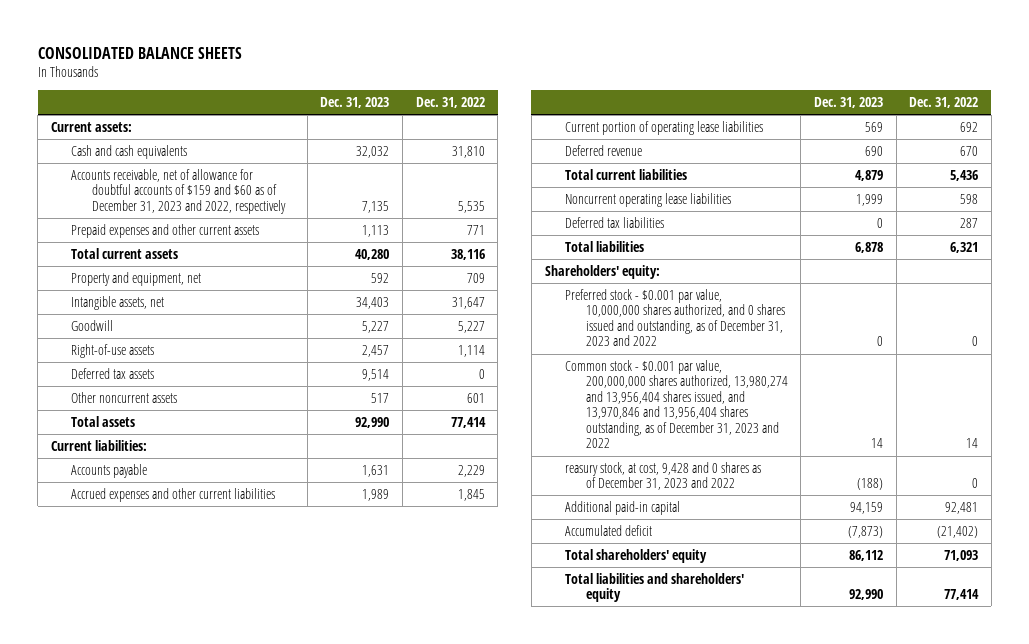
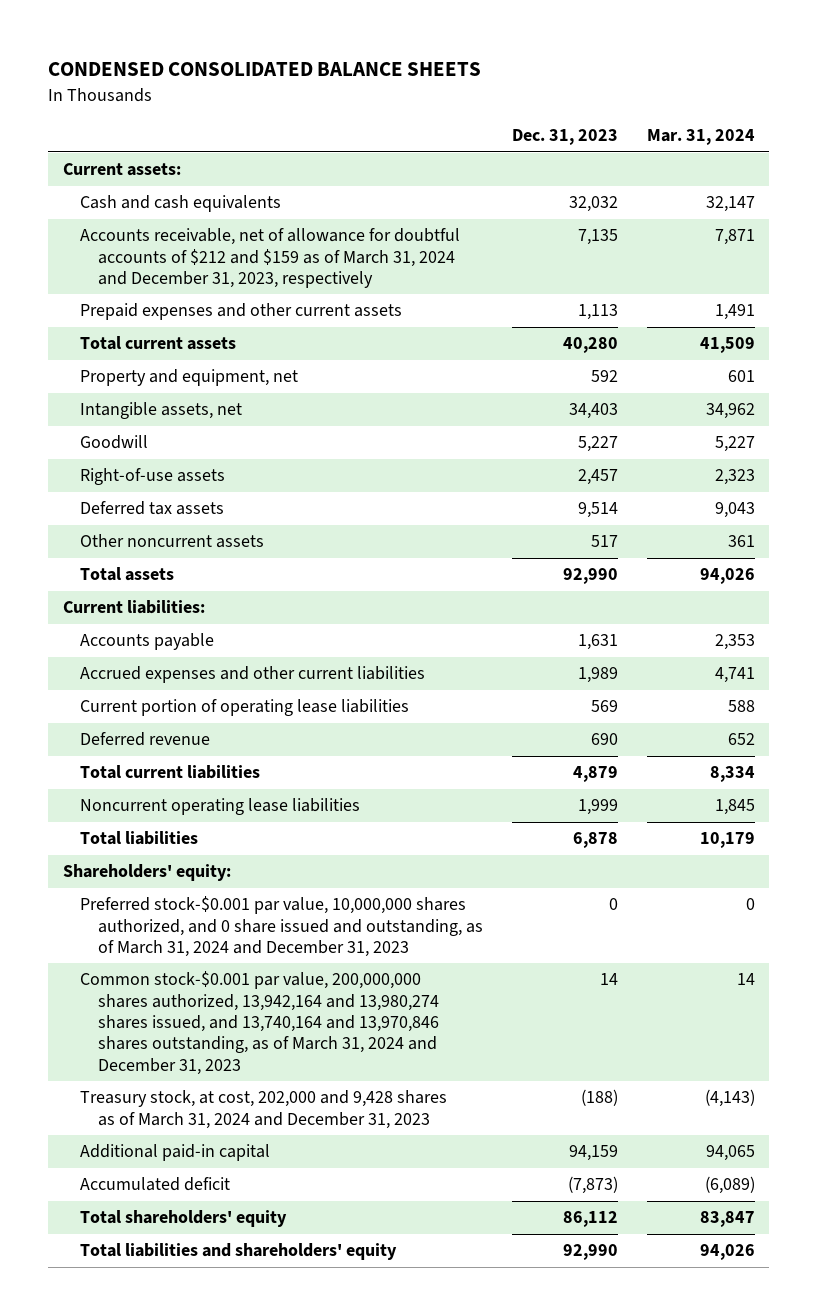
- CONSOLIDATED BALANCE SHEETS
+ CONDENSED CONSOLIDATED BALANCE SHEETS
- | Dec. 31, 2023 | Dec. 31, 2022
+ | Dec. 31, 2023 | Mar. 31, 2024
- Accounts receivable, net of allowance for doubtful accounts of $159 and $60 as of December 31, 2023 and 2022, respectively | 7,135 | 5,535
+ Accounts receivable, net of allowance for doubtful accounts of $212 and $159 as of March 31, 2024 and December 31, 2023, respectively | 7,135 | 7,871
- Deferred tax liabilities | 0 | 287
- Preferred stock - $0.001 par value, 10,000,000 shares authorized, and 0 shares issued and outstanding, as of December 31, 2023 and 2022 | 0 | 0
- Common stock - $0.001 par value, 200,000,000 shares authorized, 13,980,274 and 13,956,404 shares issued, and 13,970,846 and 13,956,404 shares outstanding, as of December 31, 2023 and 2022 | 14 | 14
- reasury stock, at cost, 9,428 and 0 shares as of December 31, 2023 and 2022 | (188) | 0
+ Preferred stock-$0.001 par value, 10,000,000 shares authorized, and 0 share issued and outstanding, as of March 31, 2024 and December 31, 2023 | 0 | 0
+ Common stock-$0.001 par value, 200,000,000 shares authorized, 13,942,164 and 13,980,274 shares issued, and 13,740,164 and 13,970,846 shares outstanding, as of March 31, 2024 and December 31, 2023 | 14 | 14
+ Treasury stock, at cost, 202,000 and 9,428 shares as of March 31, 2024 and December 31, 2023 | (188) | (4,143)

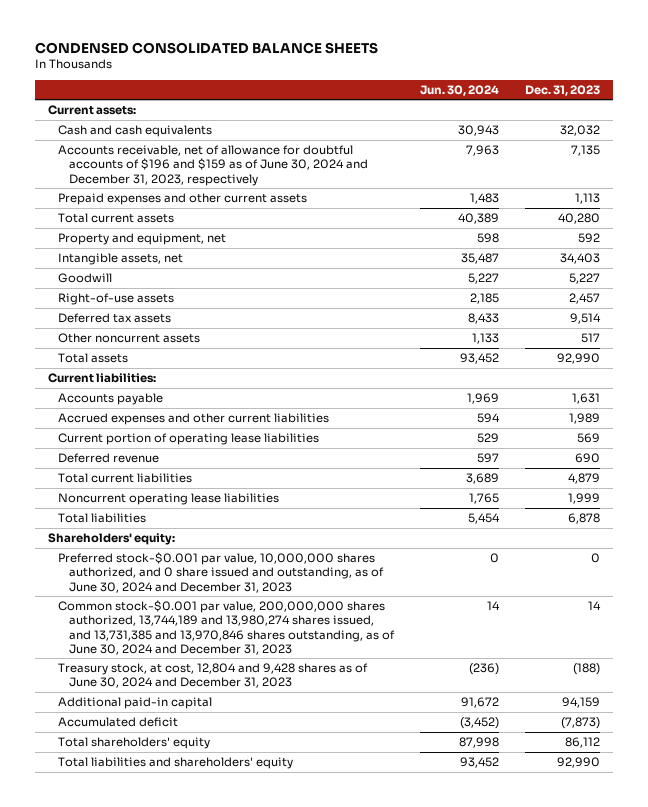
- | Dec. 31, 2023 | Mar. 31, 2024
+ | Jun. 30, 2024 | Dec. 31, 2023
- Accounts receivable, net of allowance for doubtful accounts of $212 and $159 as of March 31, 2024 and December 31, 2023, respectively | 7,135 | 7,871
+ Accounts receivable, net of allowance for doubtful accounts of $196 and $159 as of June 30, 2024 and December 31, 2023, respectively | 7,963 | 7,135
- Preferred stock-$0.001 par value, 10,000,000 shares authorized, and 0 share issued and outstanding, as of March 31, 2024 and December 31, 2023 | 0 | 0
- Common stock-$0.001 par value, 200,000,000 shares authorized, 13,942,164 and 13,980,274 shares issued, and 13,740,164 and 13,970,846 shares outstanding, as of March 31, 2024 and December 31, 2023 | 14 | 14
- Treasury stock, at cost, 202,000 and 9,428 shares as of March 31, 2024 and December 31, 2023 | (188) | (4,143)
+ Preferred stock-$0.001 par value, 10,000,000 shares authorized, and 0 share issued and outstanding, as of June 30, 2024 and December 31, 2023 | 0 | 0
+ Common stock-$0.001 par value, 200,000,000 shares authorized, 13,744,189 and 13,980,274 shares issued, and 13,731,385 and 13,970,846 shares outstanding, as of June 30, 2024 and December 31, 2023 | 14 | 14
+ Treasury stock, at cost, 12,804 and 9,428 shares as of June 30, 2024 and December 31, 2023 | (236) | (188)

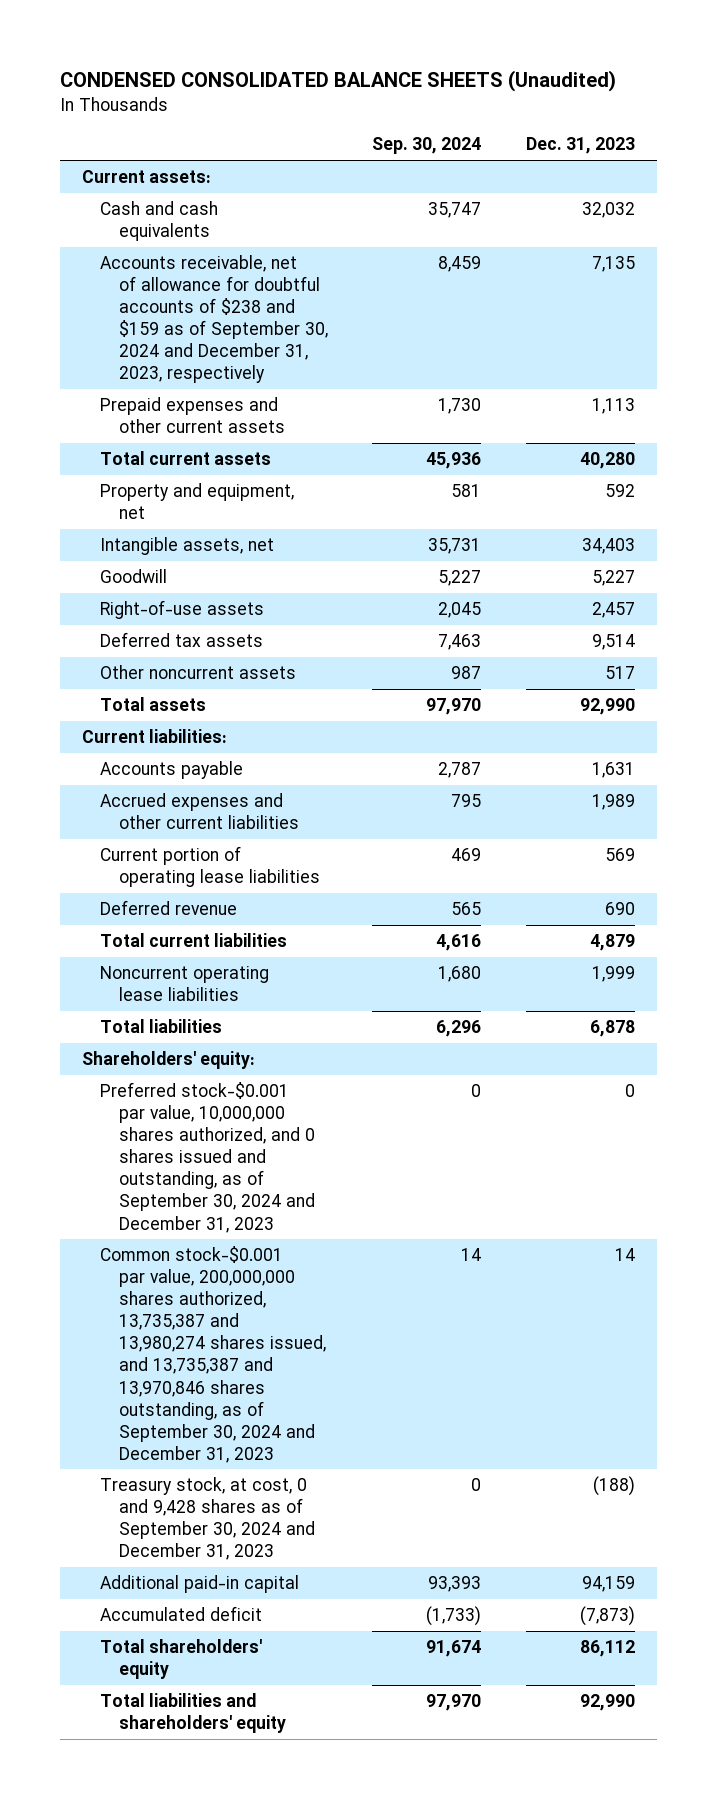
- CONDENSED CONSOLIDATED BALANCE SHEETS
+ CONDENSED CONSOLIDATED BALANCE SHEETS (Unaudited)
- | Jun. 30, 2024 | Dec. 31, 2023
+ | Sep. 30, 2024 | Dec. 31, 2023
- Accounts receivable, net of allowance for doubtful accounts of $196 and $159 as of June 30, 2024 and December 31, 2023, respectively | 7,963 | 7,135
+ Accounts receivable, net of allowance for doubtful accounts of $238 and $159 as of September 30, 2024 and December 31, 2023, respectively | 8,459 | 7,135
- Preferred stock-$0.001 par value, 10,000,000 shares authorized, and 0 share issued and outstanding, as of June 30, 2024 and December 31, 2023 | 0 | 0
- Common stock-$0.001 par value, 200,000,000 shares authorized, 13,744,189 and 13,980,274 shares issued, and 13,731,385 and 13,970,846 shares outstanding, as of June 30, 2024 and December 31, 2023 | 14 | 14
- Treasury stock, at cost, 12,804 and 9,428 shares as of June 30, 2024 and December 31, 2023 | (236) | (188)
+ Preferred stock-$0.001 par value, 10,000,000 shares authorized, and 0 shares issued and outstanding, as of September 30, 2024 and December 31, 2023 | 0 | 0
+ Common stock-$0.001 par value, 200,000,000 shares authorized, 13,735,387 and 13,980,274 shares issued, and 13,735,387 and 13,970,846 shares outstanding, as of September 30, 2024 and December 31, 2023 | 14 | 14
+ Treasury stock, at cost, 0 and 9,428 shares as of September 30, 2024 and December 31, 2023 | 0 | (188)

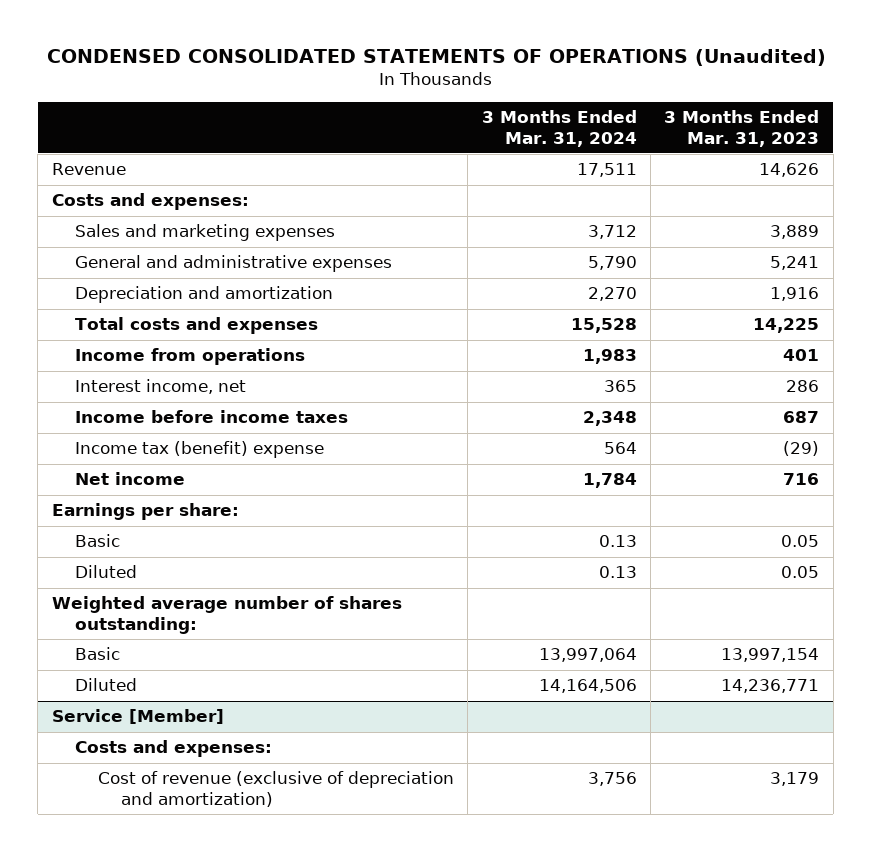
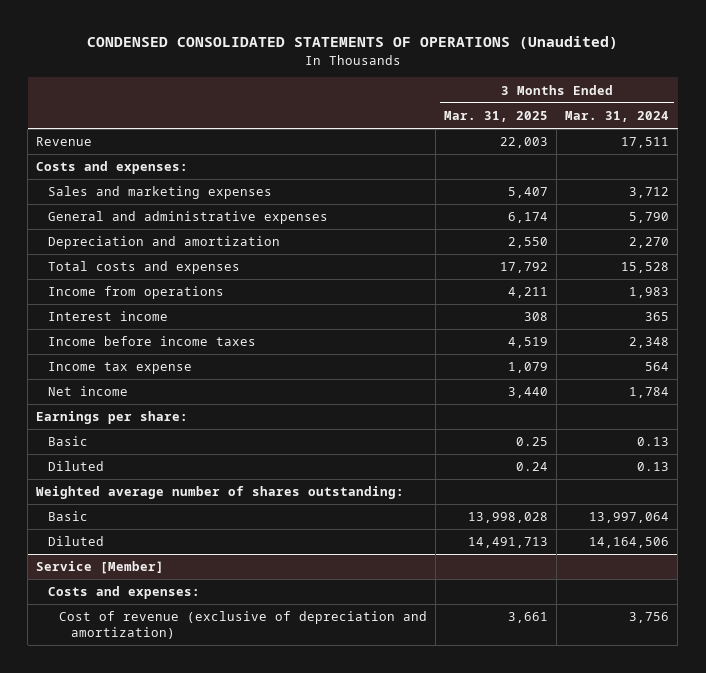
- | 3 Months Ended Mar. 31, 2024 | 3 Months Ended Mar. 31, 2023
+ | 3 Months Ended Mar. 31, 2025 | 3 Months Ended Mar. 31, 2024
- Interest income, net | 365 | 286
+ Interest income | 308 | 365
- Income tax (benefit) expense | 564 | (29)
+ Income tax expense | 1,079 | 564

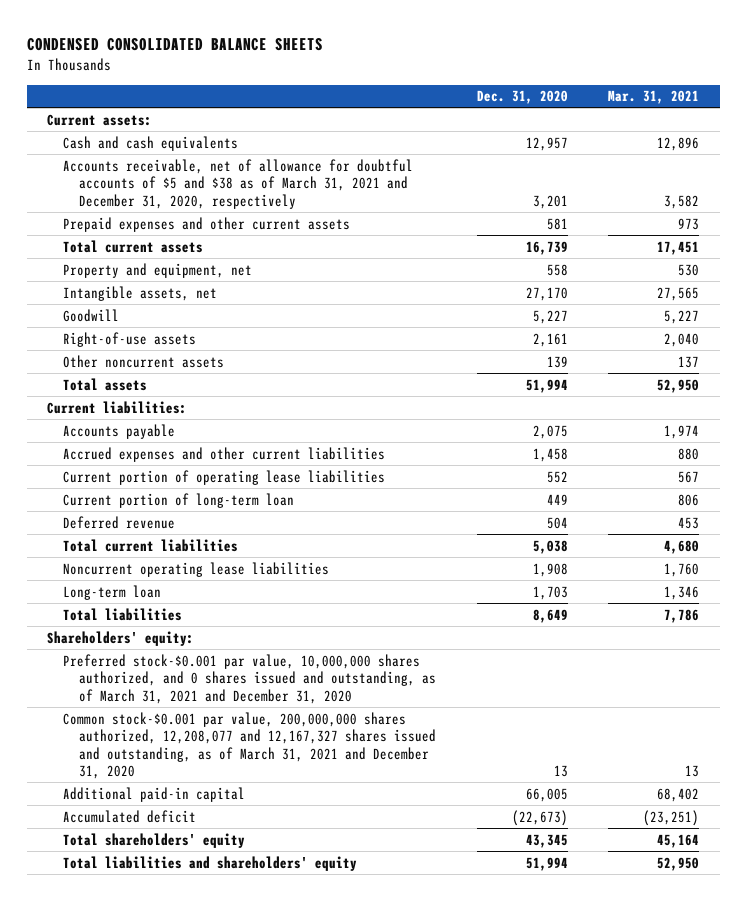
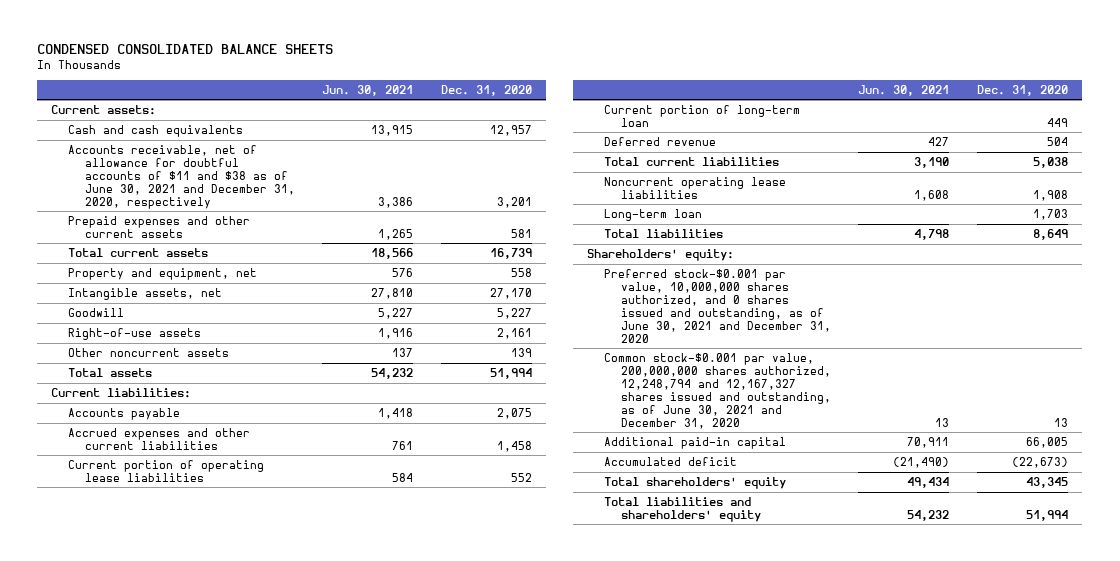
- | Dec. 31, 2020 | Mar. 31, 2021
+ | Jun. 30, 2021 | Dec. 31, 2020
- Accounts receivable, net of allowance for doubtful accounts of $5 and $38 as of March 31, 2021 and December 31, 2020, respectively | 3,201 | 3,582
+ Accounts receivable, net of allowance for doubtful accounts of $11 and $38 as of June 30, 2021 and December 31, 2020, respectively | 3,386 | 3,201
- Preferred stock-$0.001 par value, 10,000,000 shares authorized, and 0 shares issued and outstanding, as of March 31, 2021 and December 31, 2020
- Common stock-$0.001 par value, 200,000,000 shares authorized, 12,208,077 and 12,167,327 shares issued and outstanding, as of March 31, 2021 and December 31, 2020 | 13 | 13
+ Preferred stock-$0.001 par value, 10,000,000 shares authorized, and 0 shares issued and outstanding, as of June 30, 2021 and December 31, 2020
+ Common stock-$0.001 par value, 200,000,000 shares authorized, 12,248,794 and 12,167,327 shares issued and outstanding, as of June 30, 2021 and December 31, 2020 | 13 | 13

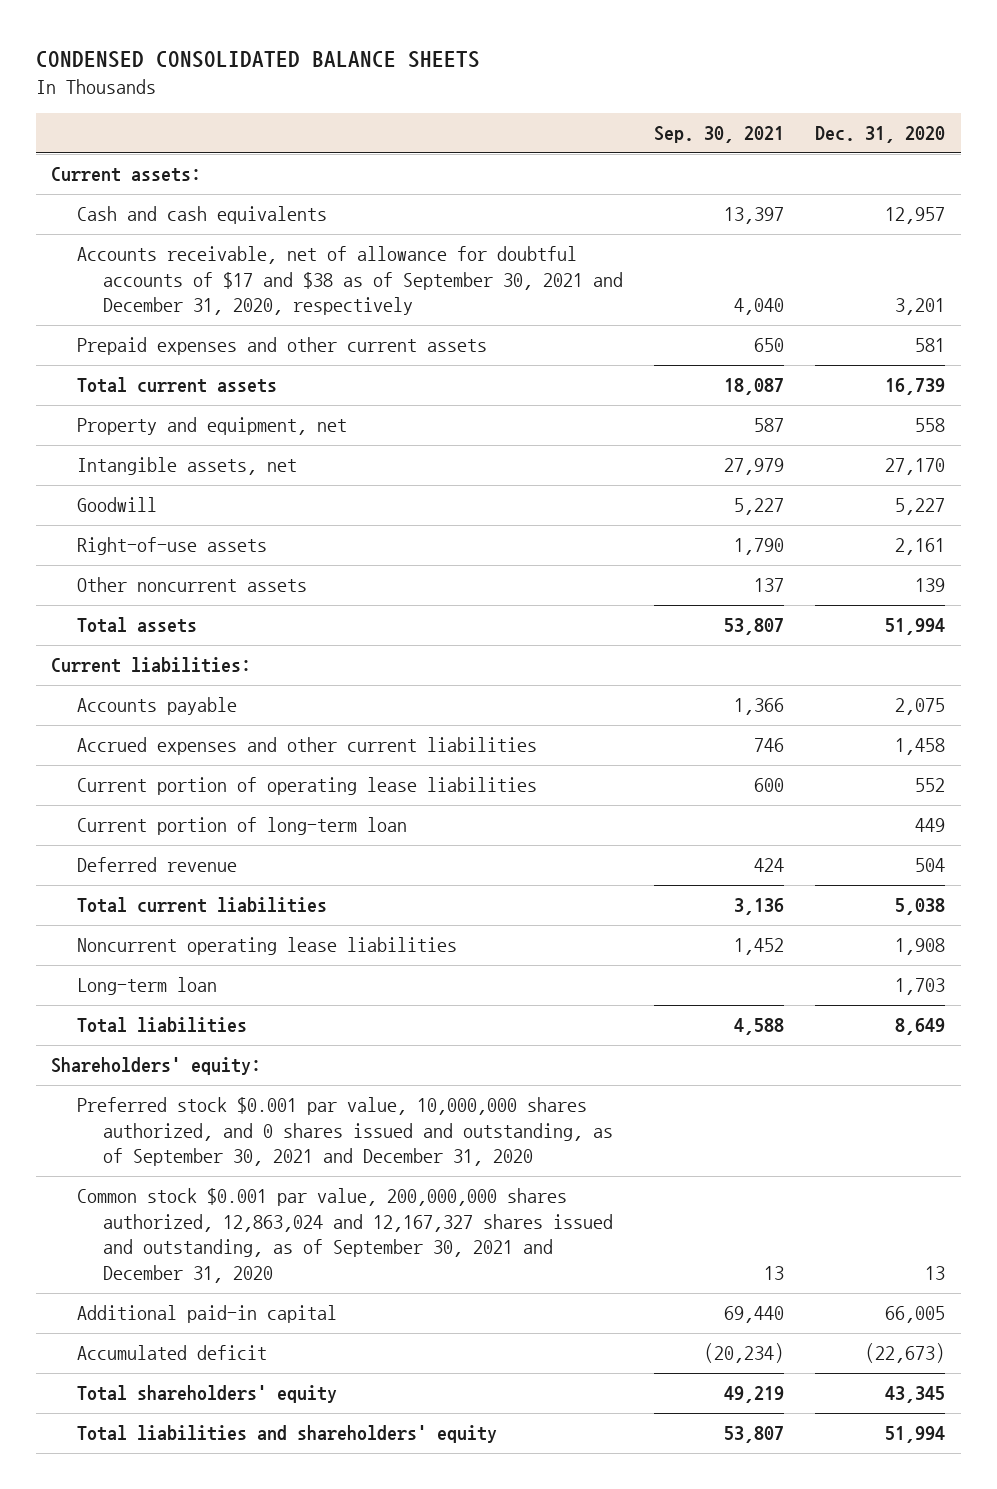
- | Jun. 30, 2021 | Dec. 31, 2020
+ | Sep. 30, 2021 | Dec. 31, 2020
- Accounts receivable, net of allowance for doubtful accounts of $11 and $38 as of June 30, 2021 and December 31, 2020, respectively | 3,386 | 3,201
+ Accounts receivable, net of allowance for doubtful accounts of $17 and $38 as of September 30, 2021 and December 31, 2020, respectively | 4,040 | 3,201
- Preferred stock-$0.001 par value, 10,000,000 shares authorized, and 0 shares issued and outstanding, as of June 30, 2021 and December 31, 2020
- Common stock-$0.001 par value, 200,000,000 shares authorized, 12,248,794 and 12,167,327 shares issued and outstanding, as of June 30, 2021 and December 31, 2020 | 13 | 13
+ Preferred stock $0.001 par value, 10,000,000 shares authorized, and 0 shares issued and outstanding, as of September 30, 2021 and December 31, 2020
+ Common stock $0.001 par value, 200,000,000 shares authorized, 12,863,024 and 12,167,327 shares issued and outstanding, as of September 30, 2021 and December 31, 2020 | 13 | 13

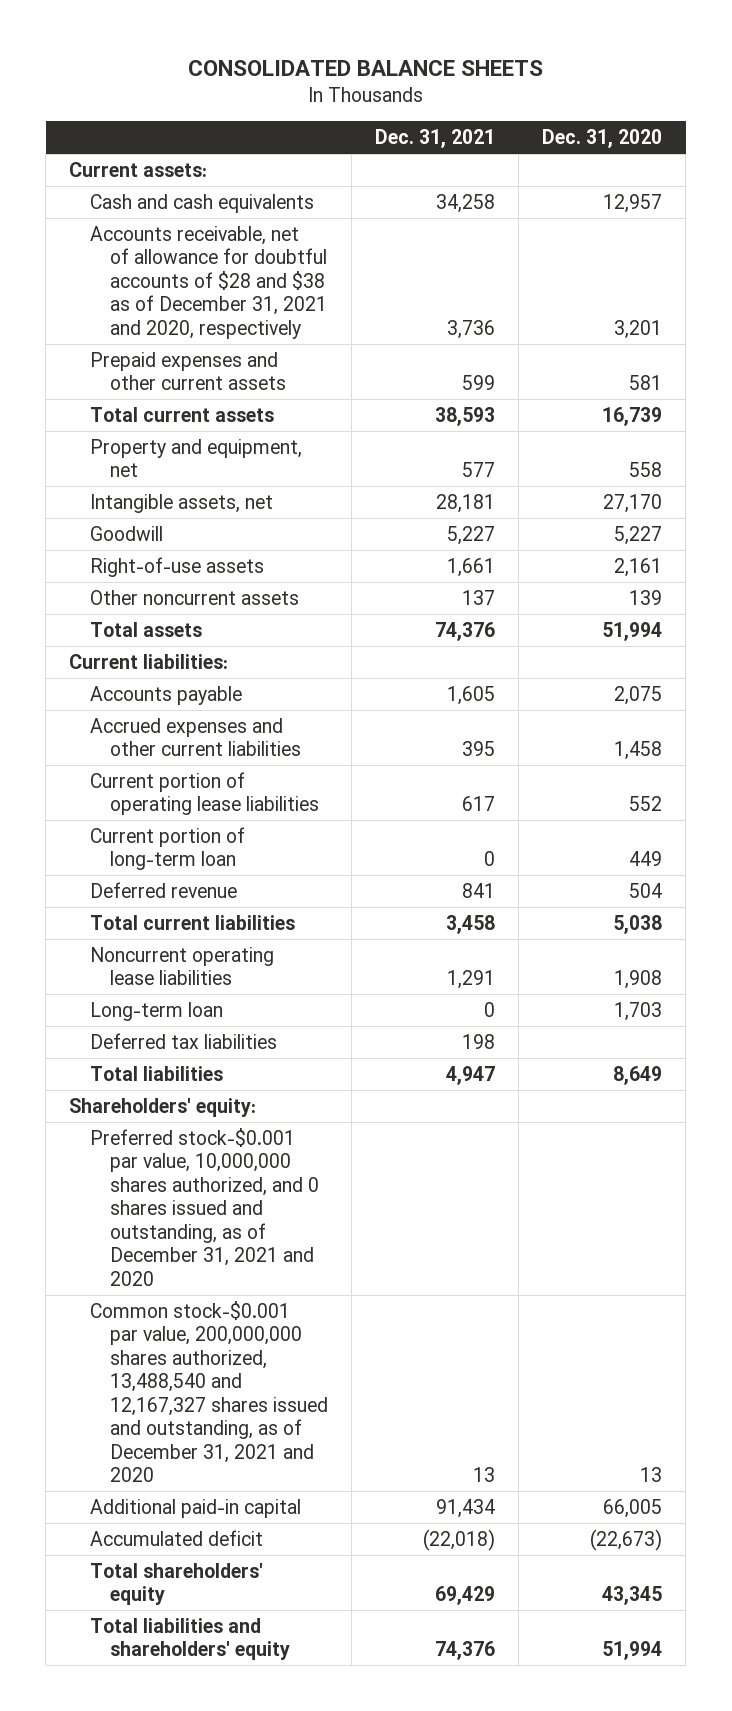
- CONDENSED CONSOLIDATED BALANCE SHEETS
+ CONSOLIDATED BALANCE SHEETS
- | Sep. 30, 2021 | Dec. 31, 2020
+ | Dec. 31, 2021 | Dec. 31, 2020
- Accounts receivable, net of allowance for doubtful accounts of $17 and $38 as of September 30, 2021 and December 31, 2020, respectively | 4,040 | 3,201
+ Accounts receivable, net of allowance for doubtful accounts of $28 and $38 as of December 31, 2021 and 2020, respectively | 3,736 | 3,201
+ Deferred tax liabilities | 198 |
- Preferred stock $0.001 par value, 10,000,000 shares authorized, and 0 shares issued and outstanding, as of September 30, 2021 and December 31, 2020
- Common stock $0.001 par value, 200,000,000 shares authorized, 12,863,024 and 12,167,327 shares issued and outstanding, as of September 30, 2021 and December 31, 2020 | 13 | 13
+ Preferred stock-$0.001 par value, 10,000,000 shares authorized, and 0 shares issued and outstanding, as of December 31, 2021 and 2020
+ Common stock-$0.001 par value, 200,000,000 shares authorized, 13,488,540 and 12,167,327 shares issued and outstanding, as of December 31, 2021 and 2020 | 13 | 13

